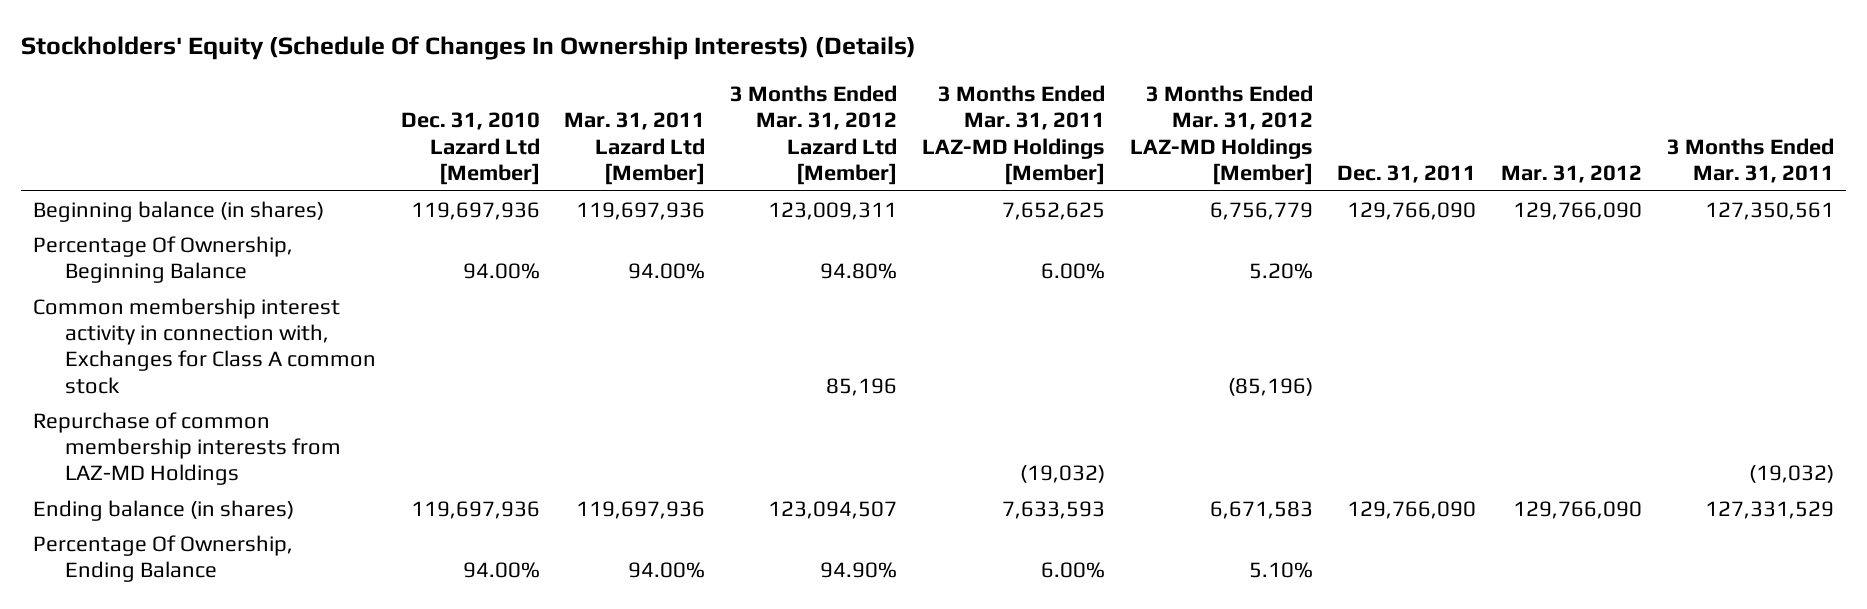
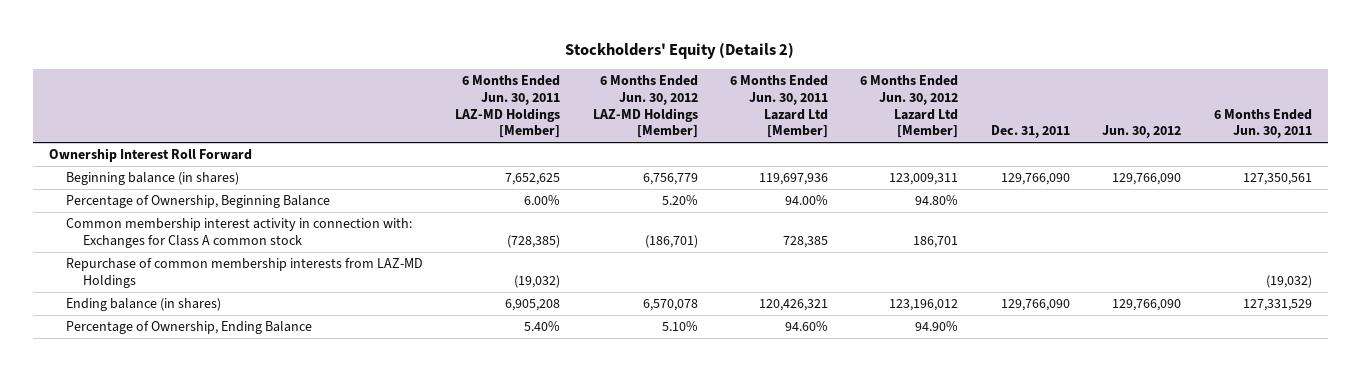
- Stockholders' Equity (Schedule Of Changes In Ownership Interests) (Details)
+ Stockholders' Equity (Details 2)
- | Dec. 31, 2010 Lazard Ltd [Member] | Mar. 31, 2011 Lazard Ltd [Member] | 3 Months Ended Mar. 31, 2012 Lazard Ltd [Member] | 3 Months Ended Mar. 31, 2011 LAZ-MD Holdings [Member] | 3 Months Ended Mar. 31, 2012 LAZ-MD Holdings [Member] | Dec. 31, 2011 | Mar. 31, 2012 | 3 Months Ended Mar. 31, 2011
+ | 6 Months Ended Jun. 30, 2011 LAZ-MD Holdings [Member] | 6 Months Ended Jun. 30, 2012 LAZ-MD Holdings [Member] | 6 Months Ended Jun. 30, 2011 Lazard Ltd [Member] | 6 Months Ended Jun. 30, 2012 Lazard Ltd [Member] | Dec. 31, 2011 | Jun. 30, 2012 | 6 Months Ended Jun. 30, 2011
+ Ownership Interest Roll Forward
- Percentage Of Ownership, Beginning Balance | 94.00% | 94.00% | 94.80% | 6.00% | 5.20% | | |
- Common membership interest activity in connection with, Exchanges for Class A common stock | | | 85,196 | | (85,196) | | |
+ Percentage of Ownership, Beginning Balance | 6.00% | 5.20% | 94.00% | 94.80% | | |
+ Common membership interest activity in connection with: Exchanges for Class A common stock | (728,385) | (186,701) | 728,385 | 186,701 | | |
- Percentage Of Ownership, Ending Balance | 94.00% | 94.00% | 94.90% | 6.00% | 5.10% | | |
+ Percentage of Ownership, Ending Balance | 5.40% | 5.10% | 94.60% | 94.90% | | |

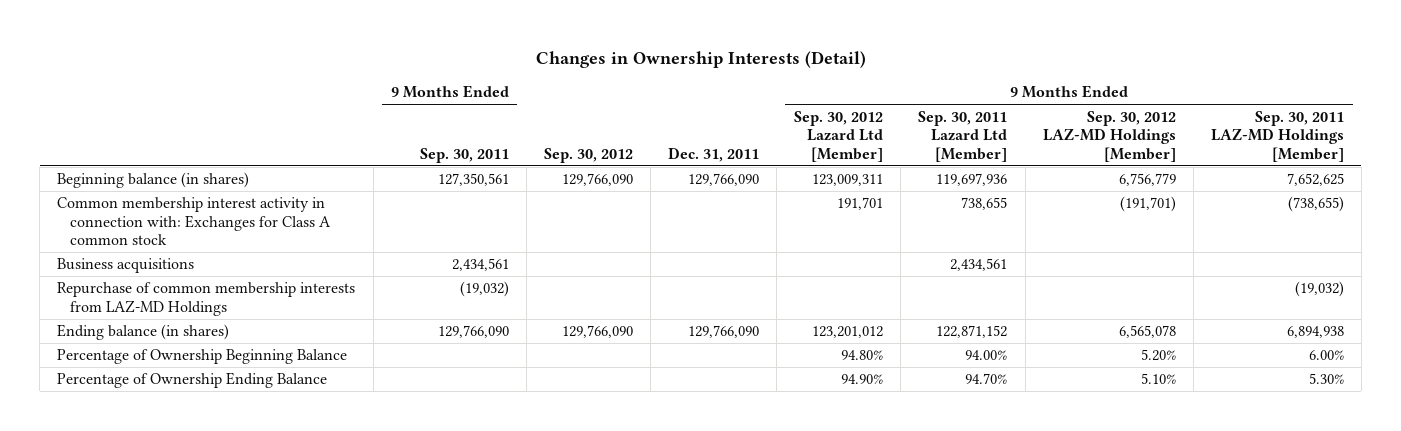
- Stockholders' Equity (Details 2)
+ Changes in Ownership Interests (Detail)
- | 6 Months Ended Jun. 30, 2011 LAZ-MD Holdings [Member] | 6 Months Ended Jun. 30, 2012 LAZ-MD Holdings [Member] | 6 Months Ended Jun. 30, 2011 Lazard Ltd [Member] | 6 Months Ended Jun. 30, 2012 Lazard Ltd [Member] | Dec. 31, 2011 | Jun. 30, 2012 | 6 Months Ended Jun. 30, 2011
+ | 9 Months Ended Sep. 30, 2011 | Sep. 30, 2012 | Dec. 31, 2011 | 9 Months Ended Sep. 30, 2012 Lazard Ltd [Member] | 9 Months Ended Sep. 30, 2011 Lazard Ltd [Member] | 9 Months Ended Sep. 30, 2012 LAZ-MD Holdings [Member] | 9 Months Ended Sep. 30, 2011 LAZ-MD Holdings [Member]
- Ownership Interest Roll Forward
- Percentage of Ownership, Beginning Balance | 6.00% | 5.20% | 94.00% | 94.80% | | |
+ Business acquisitions | 2,434,561 | | | | 2,434,561 | |
- Percentage of Ownership, Ending Balance | 5.40% | 5.10% | 94.60% | 94.90% | | |
+ Percentage of Ownership Beginning Balance | | | | 94.80% | 94.00% | 5.20% | 6.00%
+ Percentage of Ownership Ending Balance | | | | 94.90% | 94.70% | 5.10% | 5.30%

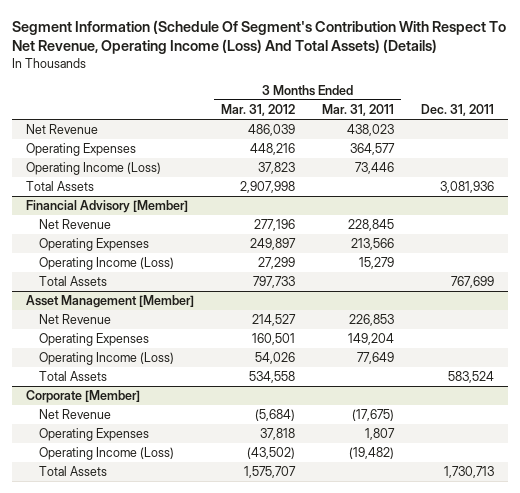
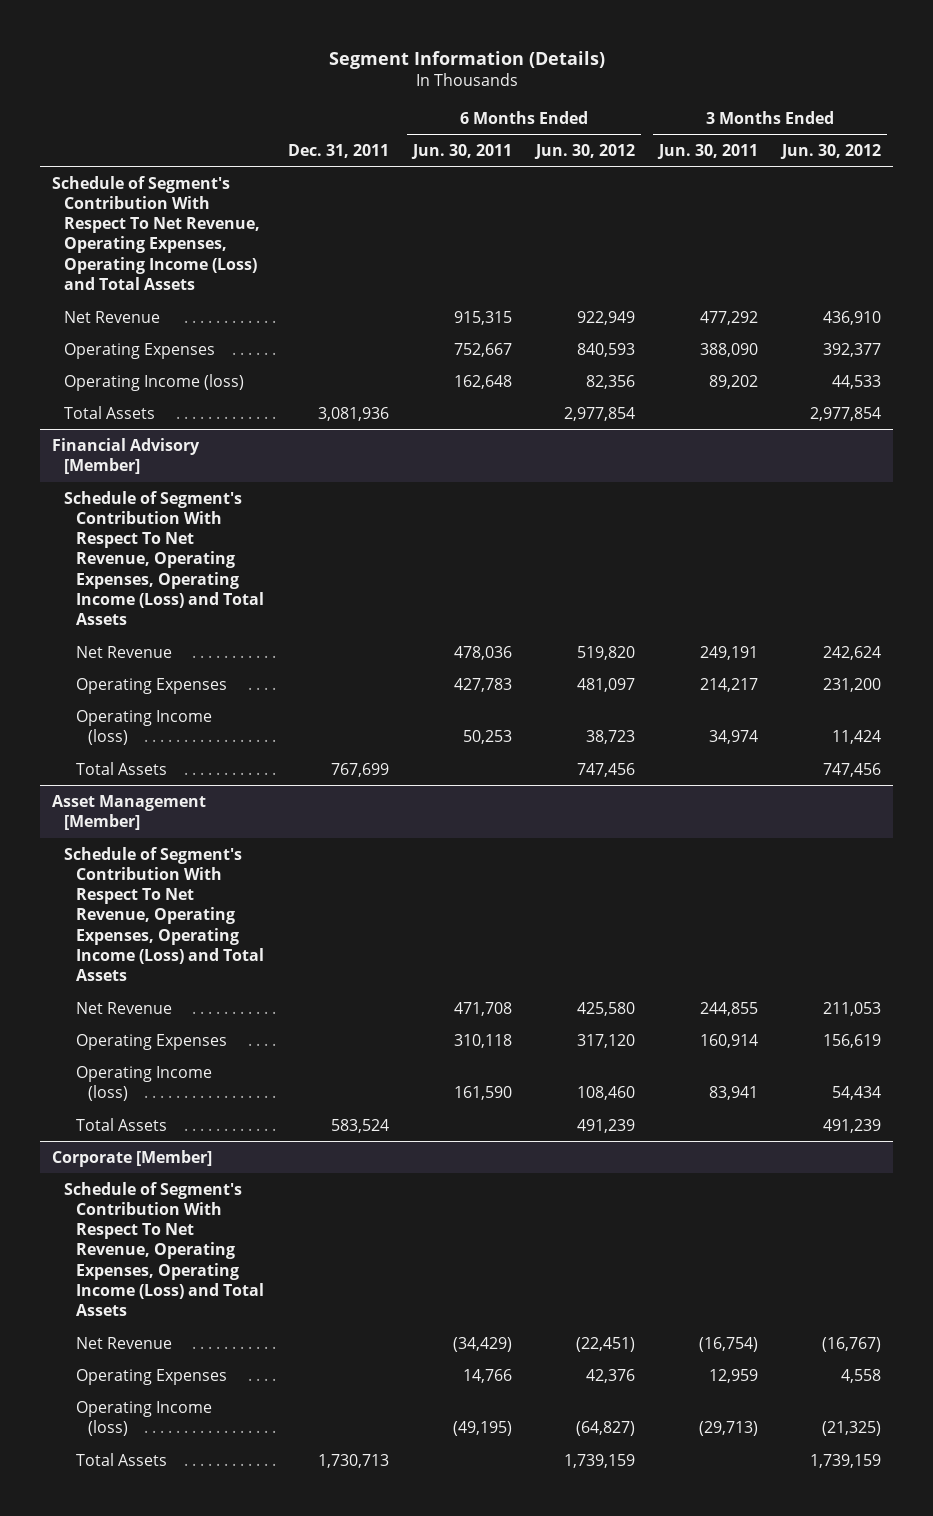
- Segment Information (Schedule Of Segment's Contribution With Respect To Net Revenue, Operating Income (Loss) And Total Assets) (Details)
+ Segment Information (Details)
- | 3 Months Ended Mar. 31, 2012 | 3 Months Ended Mar. 31, 2011 | Dec. 31, 2011
+ | Dec. 31, 2011 | 6 Months Ended Jun. 30, 2011 | 6 Months Ended Jun. 30, 2012 | 3 Months Ended Jun. 30, 2011 | 3 Months Ended Jun. 30, 2012
+ Schedule of Segment's Contribution With Respect To Net Revenue, Operating Expenses, Operating Income (Loss) and Total Assets
- Operating Income (Loss) | 37,823 | 73,446 |
+ Operating Income (loss) | | 162,648 | 82,356 | 89,202 | 44,533
@ Financial Advisory [Member]
+ Schedule of Segment's Contribution With Respect To Net Revenue, Operating Expenses, Operating Income (Loss) and Total Assets
- Operating Income (Loss) | 27,299 | 15,279 |
+ Operating Income (loss) | | 50,253 | 38,723 | 34,974 | 11,424
@ Asset Management [Member]
+ Schedule of Segment's Contribution With Respect To Net Revenue, Operating Expenses, Operating Income (Loss) and Total Assets
- Operating Income (Loss) | 54,026 | 77,649 |
+ Operating Income (loss) | | 161,590 | 108,460 | 83,941 | 54,434
@ Corporate [Member]
+ Schedule of Segment's Contribution With Respect To Net Revenue, Operating Expenses, Operating Income (Loss) and Total Assets
- Operating Income (Loss) | (43,502) | (19,482) |
+ Operating Income (loss) | | (49,195) | (64,827) | (29,713) | (21,325)

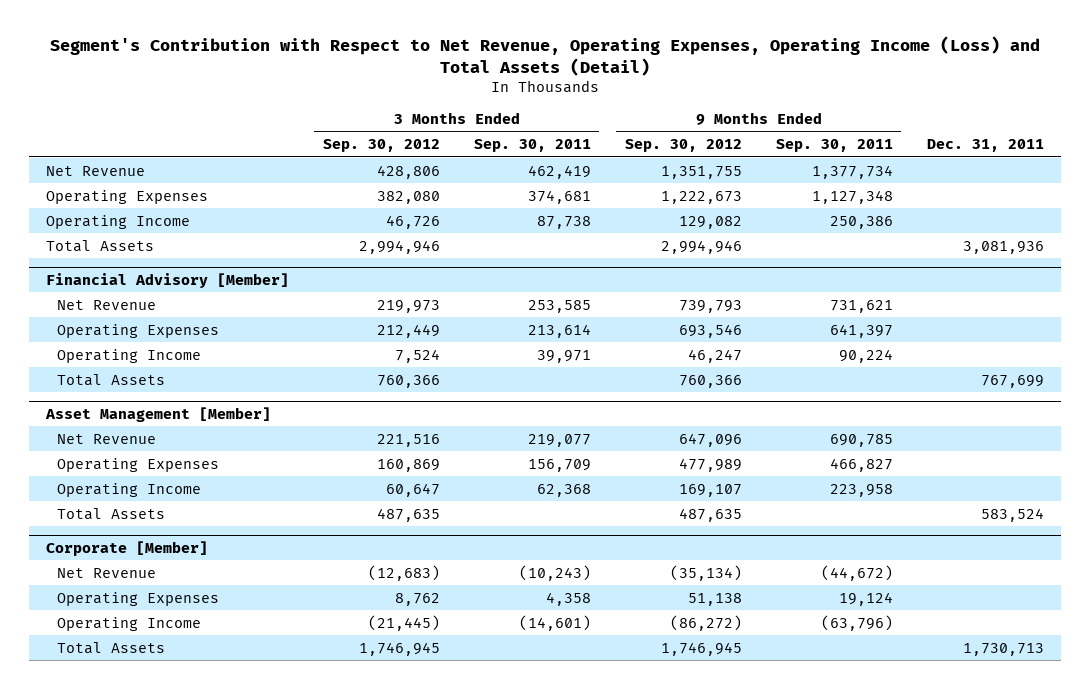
- Segment Information (Details)
+ Segment's Contribution with Respect to Net Revenue, Operating Expenses, Operating Income (Loss) and Total Assets (Detail)
- | Dec. 31, 2011 | 6 Months Ended Jun. 30, 2011 | 6 Months Ended Jun. 30, 2012 | 3 Months Ended Jun. 30, 2011 | 3 Months Ended Jun. 30, 2012
+ | 3 Months Ended Sep. 30, 2012 | 3 Months Ended Sep. 30, 2011 | 9 Months Ended Sep. 30, 2012 | 9 Months Ended Sep. 30, 2011 | Dec. 31, 2011
- Schedule of Segment's Contribution With Respect To Net Revenue, Operating Expenses, Operating Income (Loss) and Total Assets
- Operating Income (loss) | | 162,648 | 82,356 | 89,202 | 44,533
+ Operating Income | 46,726 | 87,738 | 129,082 | 250,386 |
@ Financial Advisory [Member]
- Schedule of Segment's Contribution With Respect To Net Revenue, Operating Expenses, Operating Income (Loss) and Total Assets
- Operating Income (loss) | | 50,253 | 38,723 | 34,974 | 11,424
+ Operating Income | 7,524 | 39,971 | 46,247 | 90,224 |
@ Asset Management [Member]
- Schedule of Segment's Contribution With Respect To Net Revenue, Operating Expenses, Operating Income (Loss) and Total Assets
- Operating Income (loss) | | 161,590 | 108,460 | 83,941 | 54,434
+ Operating Income | 60,647 | 62,368 | 169,107 | 223,958 |
@ Corporate [Member]
- Schedule of Segment's Contribution With Respect To Net Revenue, Operating Expenses, Operating Income (Loss) and Total Assets
- Operating Income (loss) | | (49,195) | (64,827) | (29,713) | (21,325)
+ Operating Income | (21,445) | (14,601) | (86,272) | (63,796) |

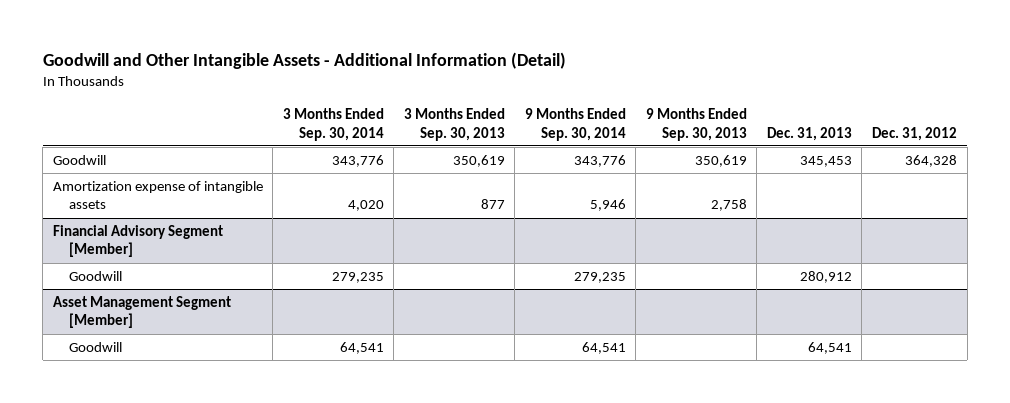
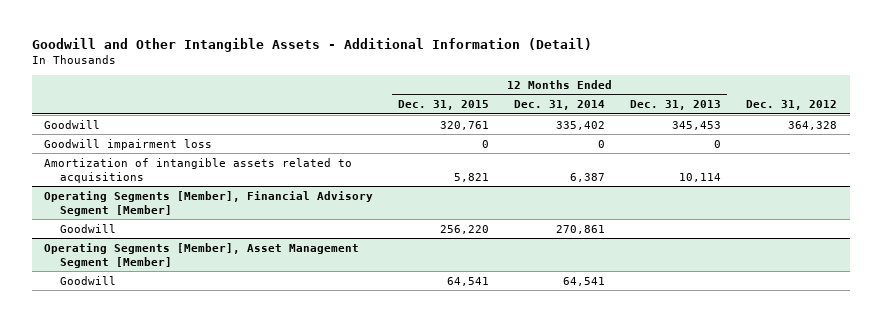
- | 3 Months Ended Sep. 30, 2014 | 3 Months Ended Sep. 30, 2013 | 9 Months Ended Sep. 30, 2014 | 9 Months Ended Sep. 30, 2013 | Dec. 31, 2013 | Dec. 31, 2012
+ | 12 Months Ended Dec. 31, 2015 | 12 Months Ended Dec. 31, 2014 | 12 Months Ended Dec. 31, 2013 | Dec. 31, 2012
- Amortization expense of intangible assets | 4,020 | 877 | 5,946 | 2,758 | |
- Financial Advisory Segment [Member]
+ Goodwill impairment loss | 0 | 0 | 0 |
+ Amortization of intangible assets related to acquisitions | 5,821 | 6,387 | 10,114 |
+ Operating Segments [Member], Financial Advisory Segment [Member]
- Asset Management Segment [Member]
+ Operating Segments [Member], Asset Management Segment [Member]

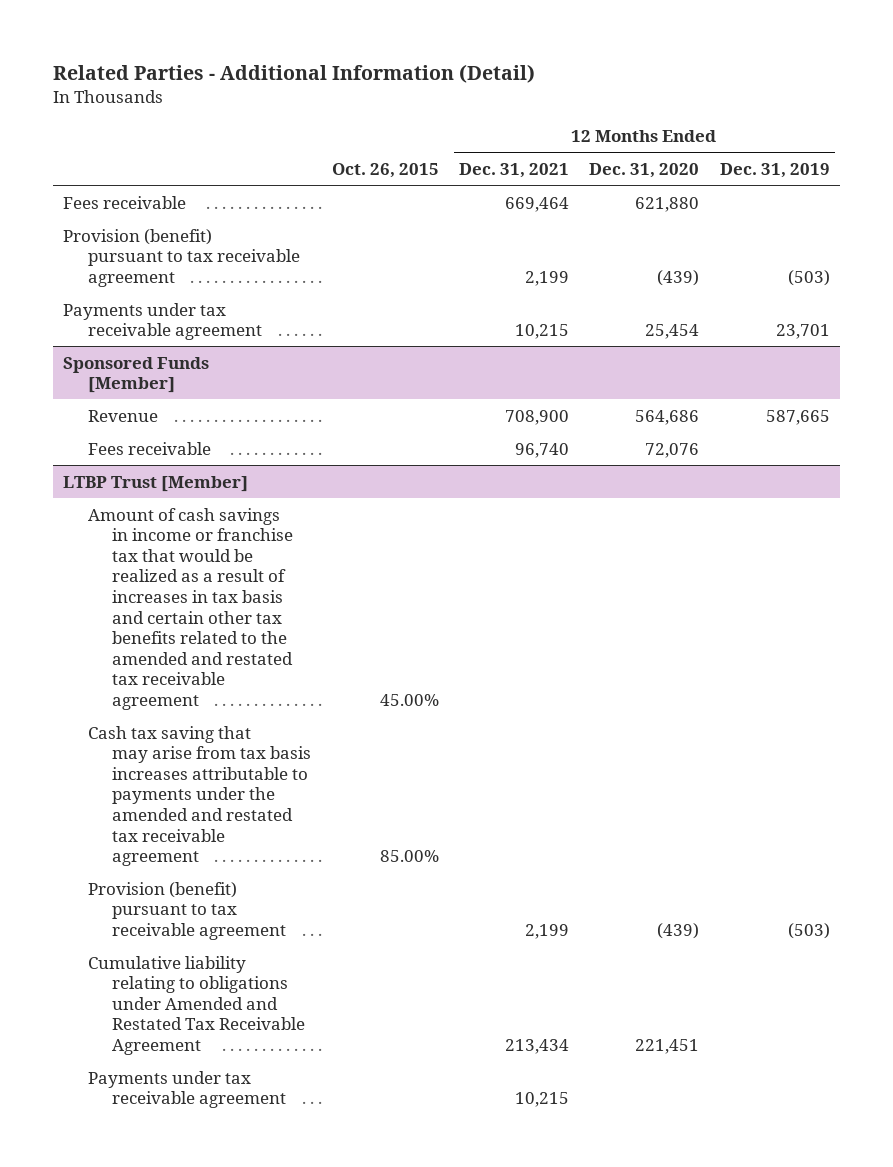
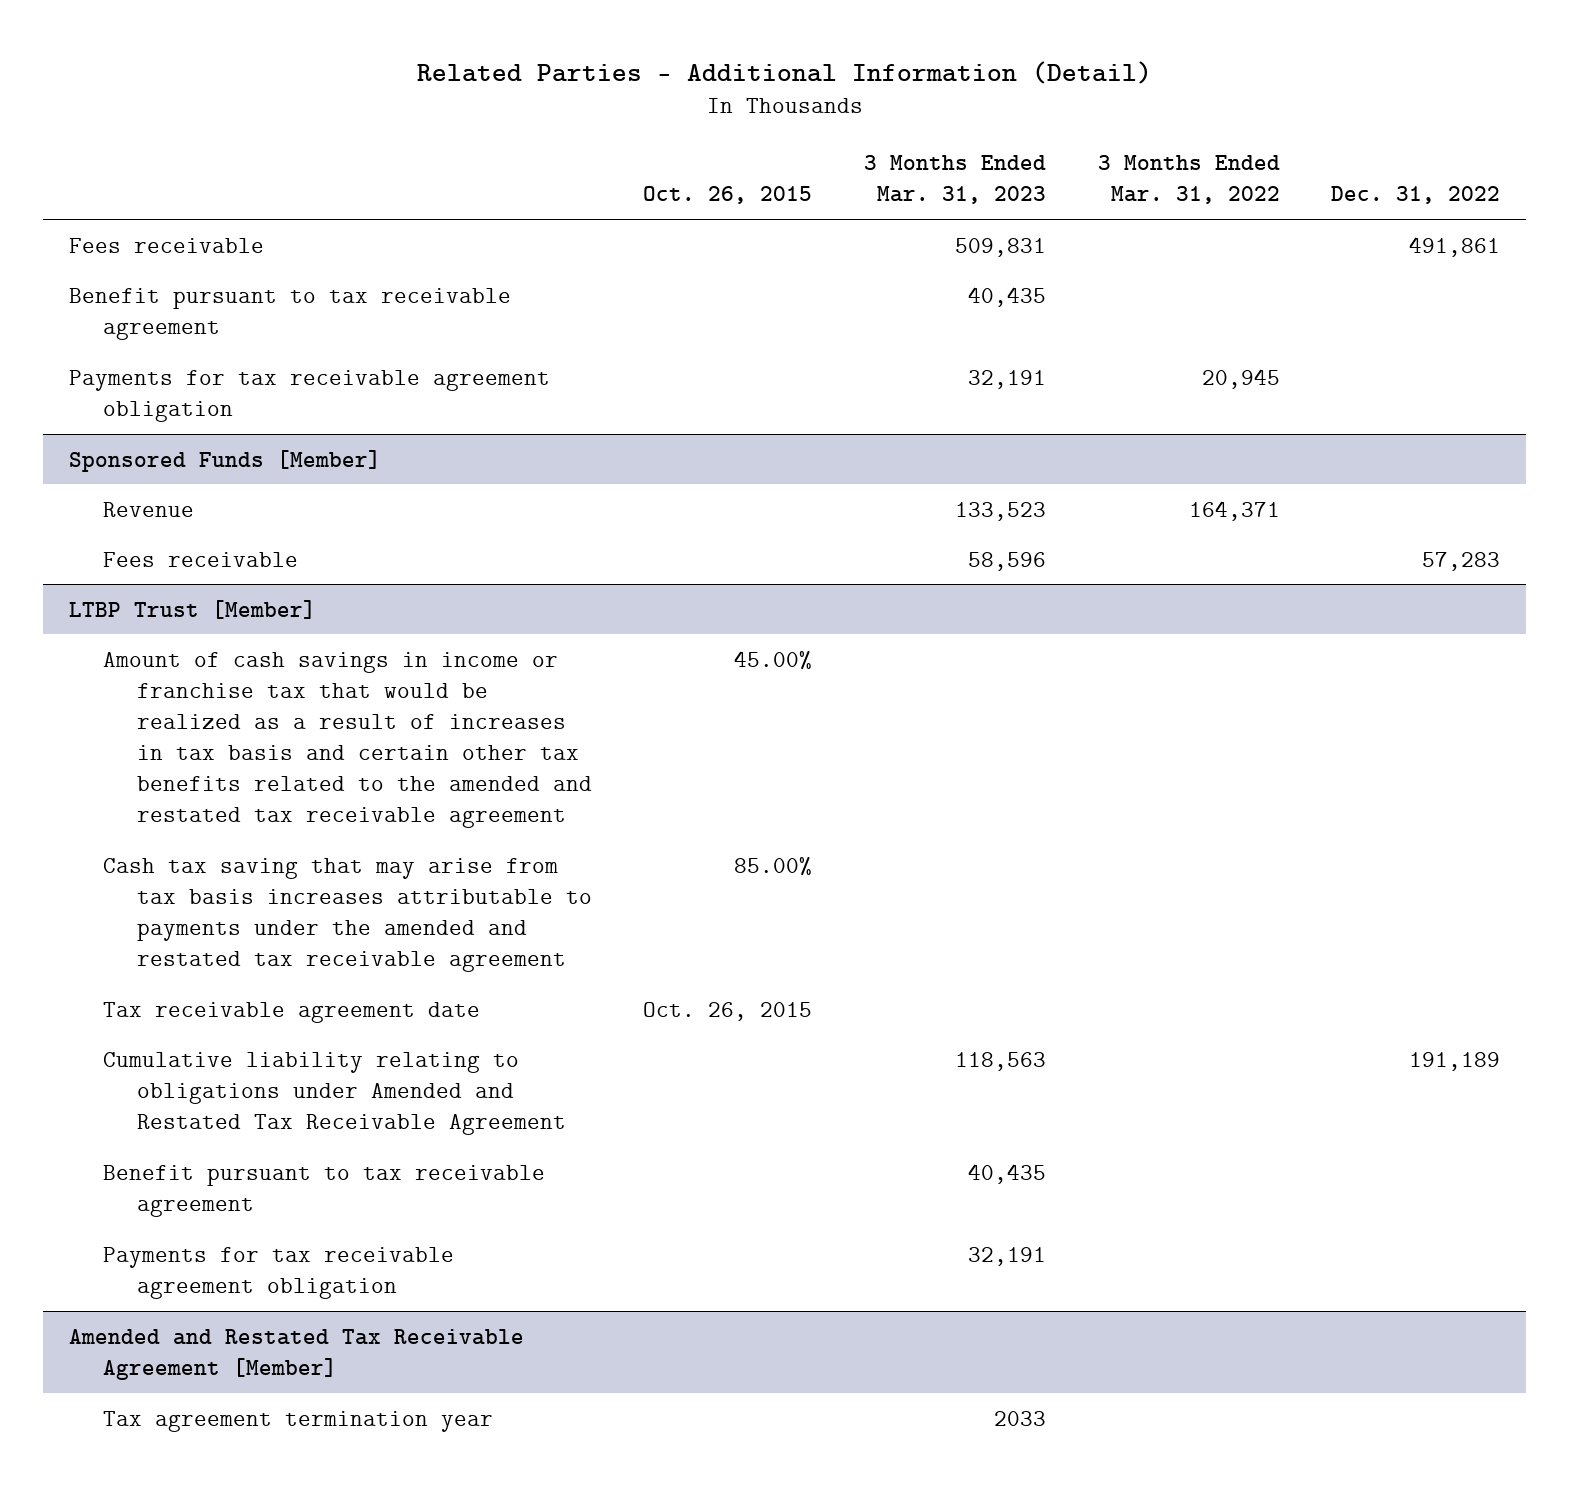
- | Oct. 26, 2015 | 12 Months Ended Dec. 31, 2021 | 12 Months Ended Dec. 31, 2020 | 12 Months Ended Dec. 31, 2019
+ | Oct. 26, 2015 | 3 Months Ended Mar. 31, 2023 | 3 Months Ended Mar. 31, 2022 | Dec. 31, 2022
- Provision (benefit) pursuant to tax receivable agreement | | 2,199 | (439) | (503)
- Payments under tax receivable agreement | | 10,215 | 25,454 | 23,701
+ Benefit pursuant to tax receivable agreement | | 40,435 | |
+ Payments for tax receivable agreement obligation | | 32,191 | 20,945 |
@ LTBP Trust [Member]
- Provision (benefit) pursuant to tax receivable agreement | | 2,199 | (439) | (503)
+ Tax receivable agreement date | Oct. 26, 2015 | | |
- Payments under tax receivable agreement | | 10,215 | |
+ Benefit pursuant to tax receivable agreement | | 40,435 | |
+ Payments for tax receivable agreement obligation | | 32,191 | |
+ Amended and Restated Tax Receivable Agreement [Member]
+ Tax agreement termination year | | 2033 | |

